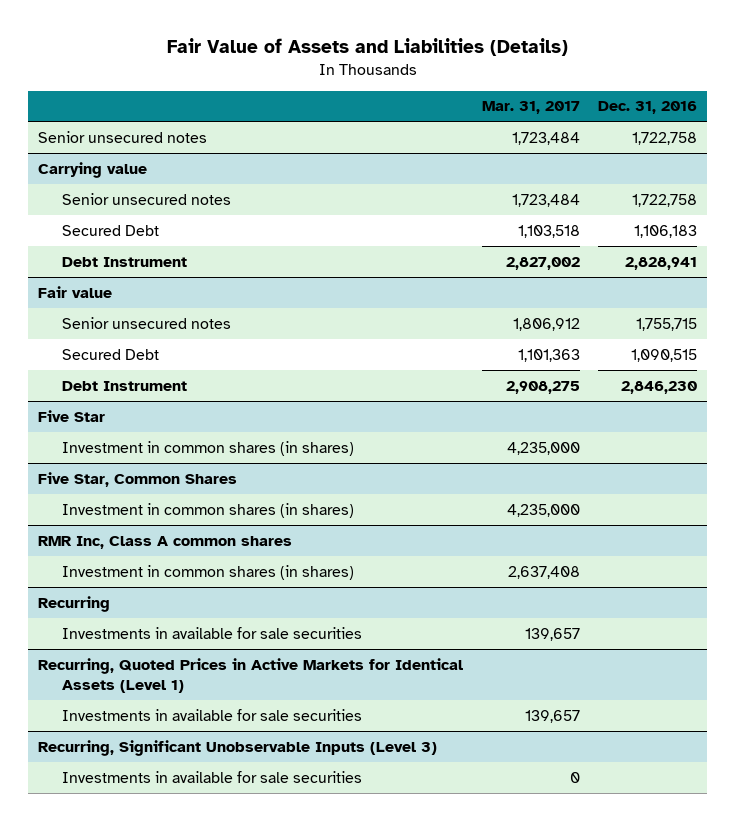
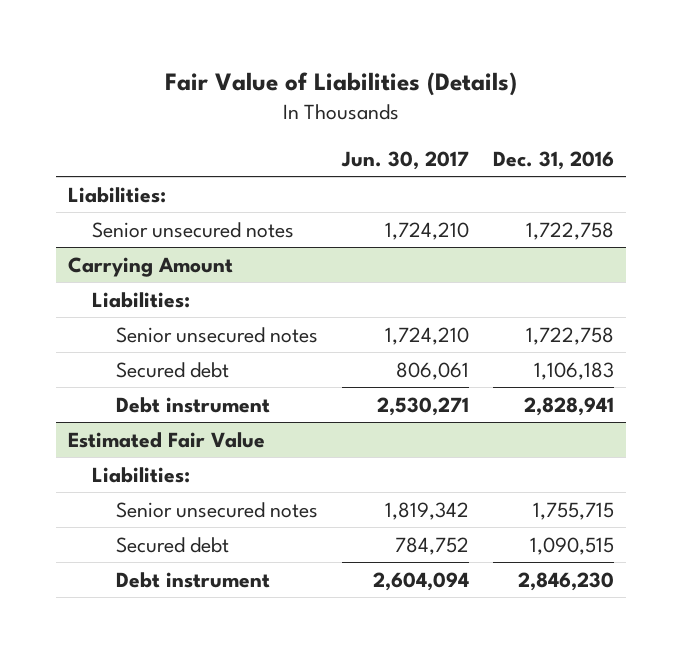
- Fair Value of Assets and Liabilities (Details)
+ Fair Value of Liabilities (Details)
- | Mar. 31, 2017 | Dec. 31, 2016
+ | Jun. 30, 2017 | Dec. 31, 2016
+ Liabilities:
- Carrying value
+ Carrying Amount
+ Liabilities:
- Secured Debt | 1,103,518 | 1,106,183
- Debt Instrument | 2,827,002 | 2,828,941
- Fair value
+ Secured debt | 806,061 | 1,106,183
+ Debt instrument | 2,530,271 | 2,828,941
+ Estimated Fair Value
+ Liabilities:
- Secured Debt | 1,101,363 | 1,090,515
- Debt Instrument | 2,908,275 | 2,846,230
- Five Star
- Investment in common shares (in shares) | 4,235,000 |
- Five Star, Common Shares
- Investment in common shares (in shares) | 4,235,000 |
- RMR Inc, Class A common shares
- Investment in common shares (in shares) | 2,637,408 |
- Recurring
- Investments in available for sale securities | 139,657 |
- Recurring, Quoted Prices in Active Markets for Identical Assets (Level 1)
- Investments in available for sale securities | 139,657 |
- Recurring, Significant Unobservable Inputs (Level 3)
- Investments in available for sale securities | 0 |
+ Secured debt | 784,752 | 1,090,515
+ Debt instrument | 2,604,094 | 2,846,230

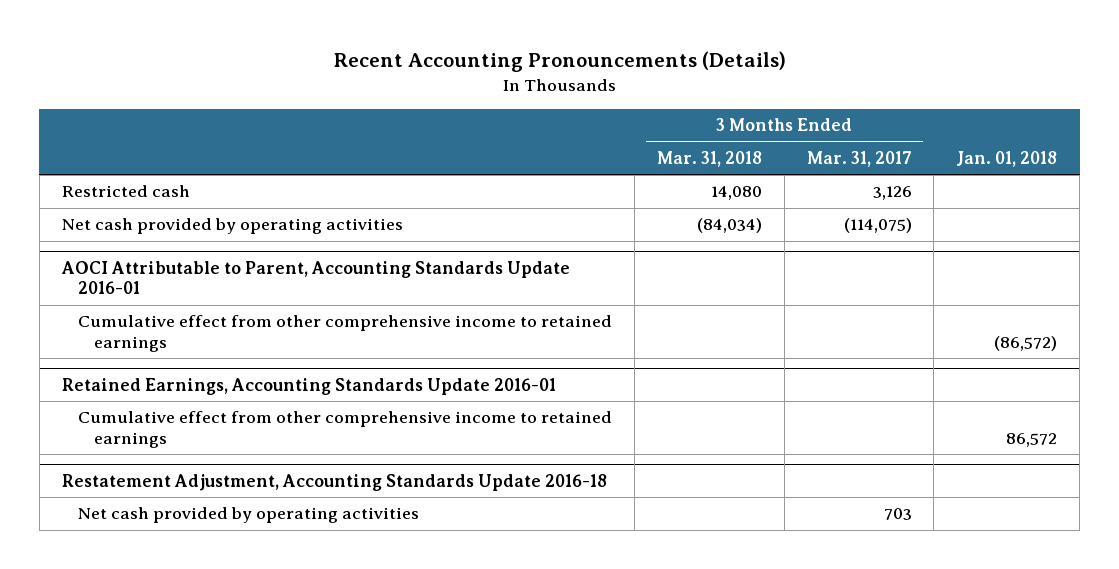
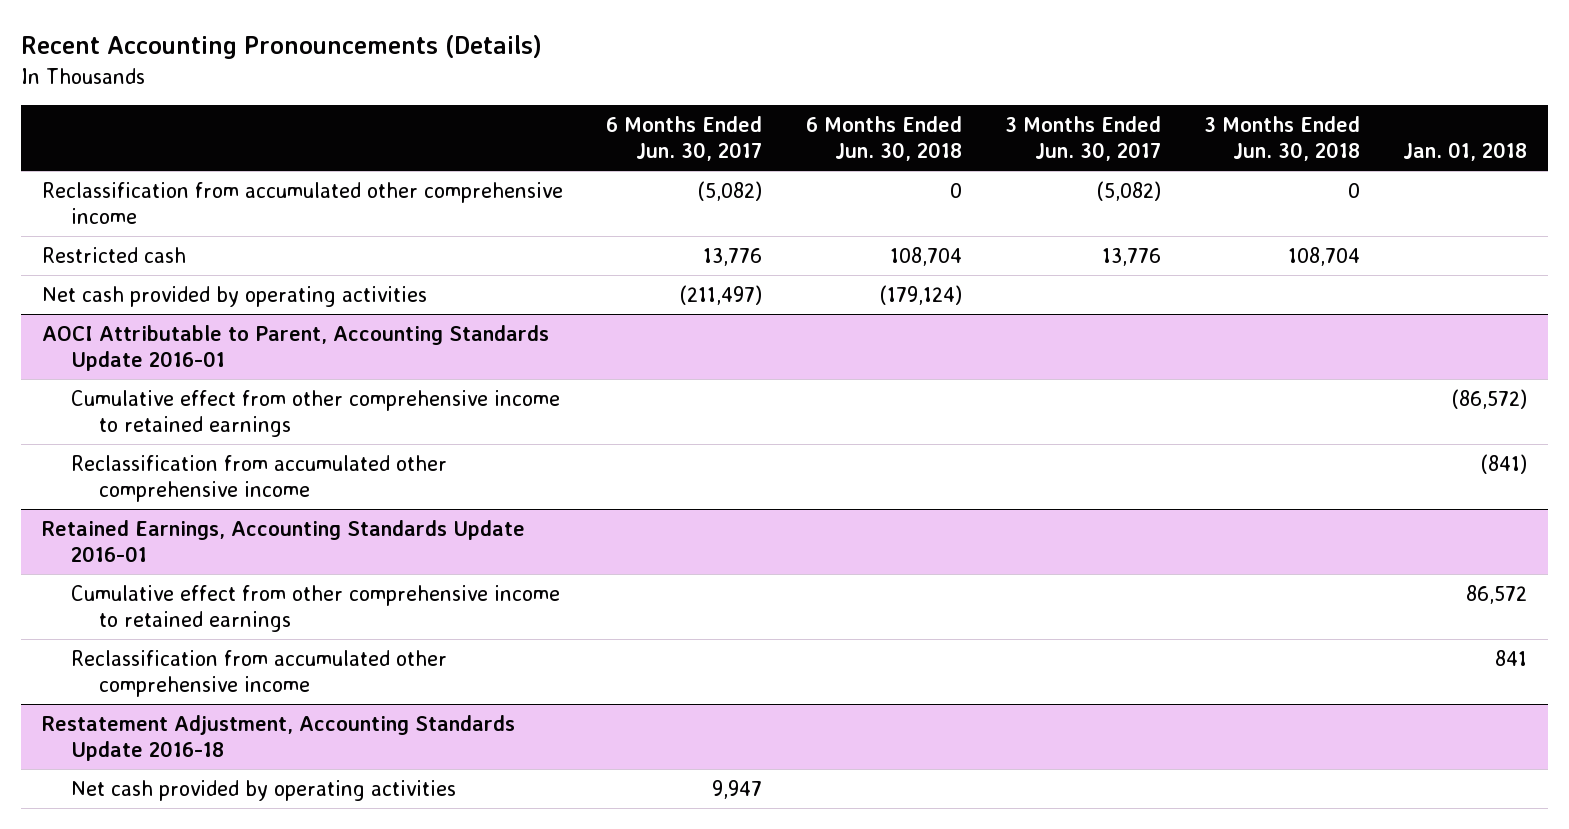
- | 3 Months Ended Mar. 31, 2018 | 3 Months Ended Mar. 31, 2017 | Jan. 01, 2018
+ | 6 Months Ended Jun. 30, 2017 | 6 Months Ended Jun. 30, 2018 | 3 Months Ended Jun. 30, 2017 | 3 Months Ended Jun. 30, 2018 | Jan. 01, 2018
+ Reclassification from accumulated other comprehensive income | (5,082) | 0 | (5,082) | 0 |
@ AOCI Attributable to Parent, Accounting Standards Update 2016-01
+ Reclassification from accumulated other comprehensive income | | | | | (841)
@ Retained Earnings, Accounting Standards Update 2016-01
+ Reclassification from accumulated other comprehensive income | | | | | 841

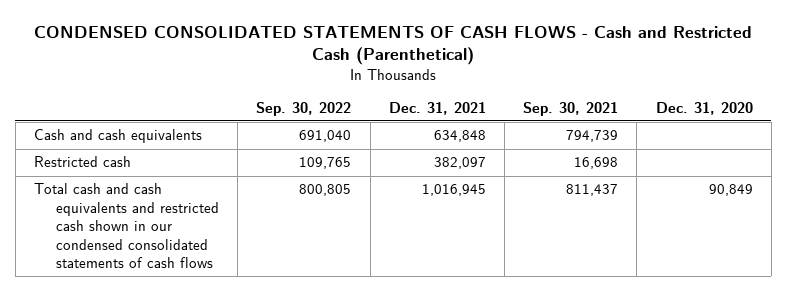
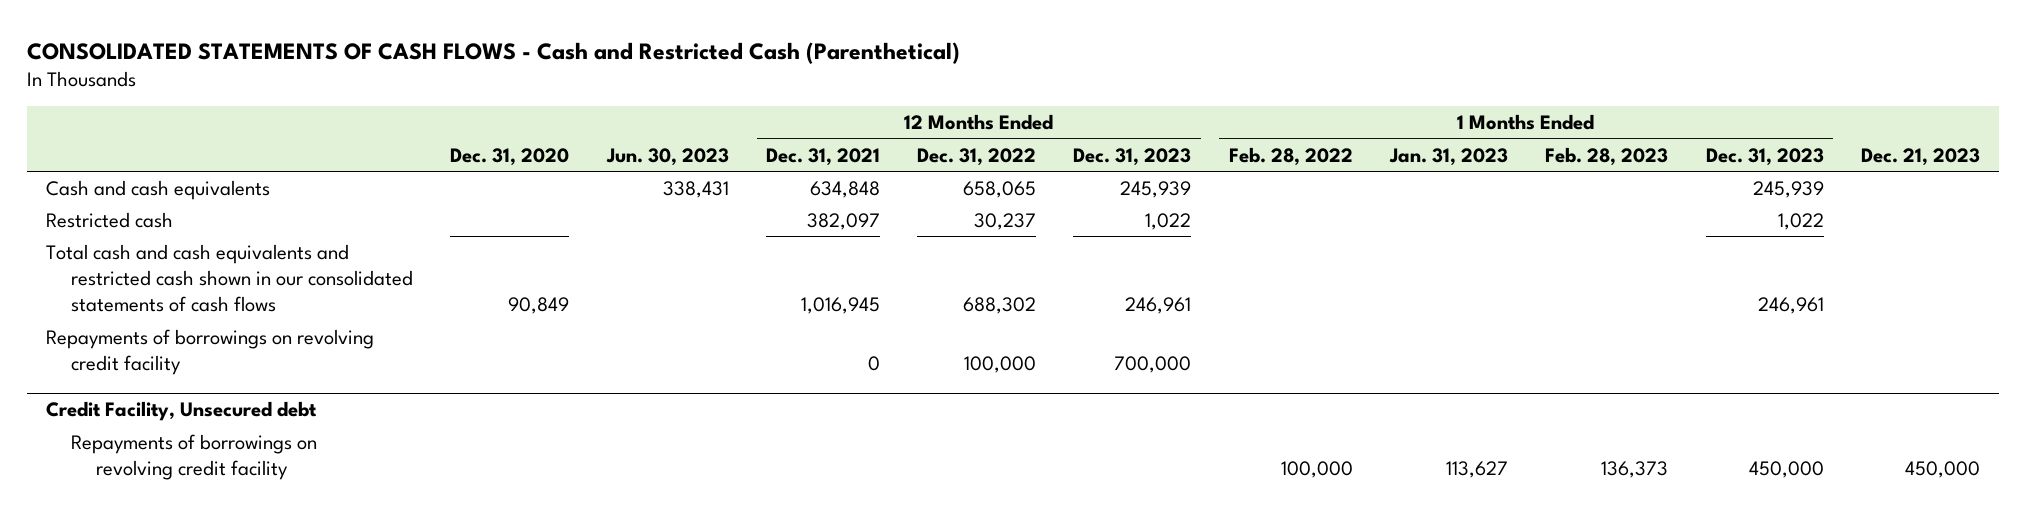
- CONDENSED CONSOLIDATED STATEMENTS OF CASH FLOWS - Cash and Restricted Cash (Parenthetical)
+ CONSOLIDATED STATEMENTS OF CASH FLOWS - Cash and Restricted Cash (Parenthetical)
- | Sep. 30, 2022 | Dec. 31, 2021 | Sep. 30, 2021 | Dec. 31, 2020
+ | Dec. 31, 2020 | Jun. 30, 2023 | 12 Months Ended Dec. 31, 2021 | 12 Months Ended Dec. 31, 2022 | 12 Months Ended Dec. 31, 2023 | 1 Months Ended Feb. 28, 2022 | 1 Months Ended Jan. 31, 2023 | 1 Months Ended Feb. 28, 2023 | 1 Months Ended Dec. 31, 2023 | Dec. 21, 2023
- Total cash and cash equivalents and restricted cash shown in our condensed consolidated statements of cash flows | 800,805 | 1,016,945 | 811,437 | 90,849
+ Total cash and cash equivalents and restricted cash shown in our consolidated statements of cash flows | 90,849 | | 1,016,945 | 688,302 | 246,961 | | | | 246,961 |
+ Repayments of borrowings on revolving credit facility | | | 0 | 100,000 | 700,000 | | | | |
+ Credit Facility, Unsecured debt
+ Repayments of borrowings on revolving credit facility | | | | | | 100,000 | 113,627 | 136,373 | 450,000 | 450,000

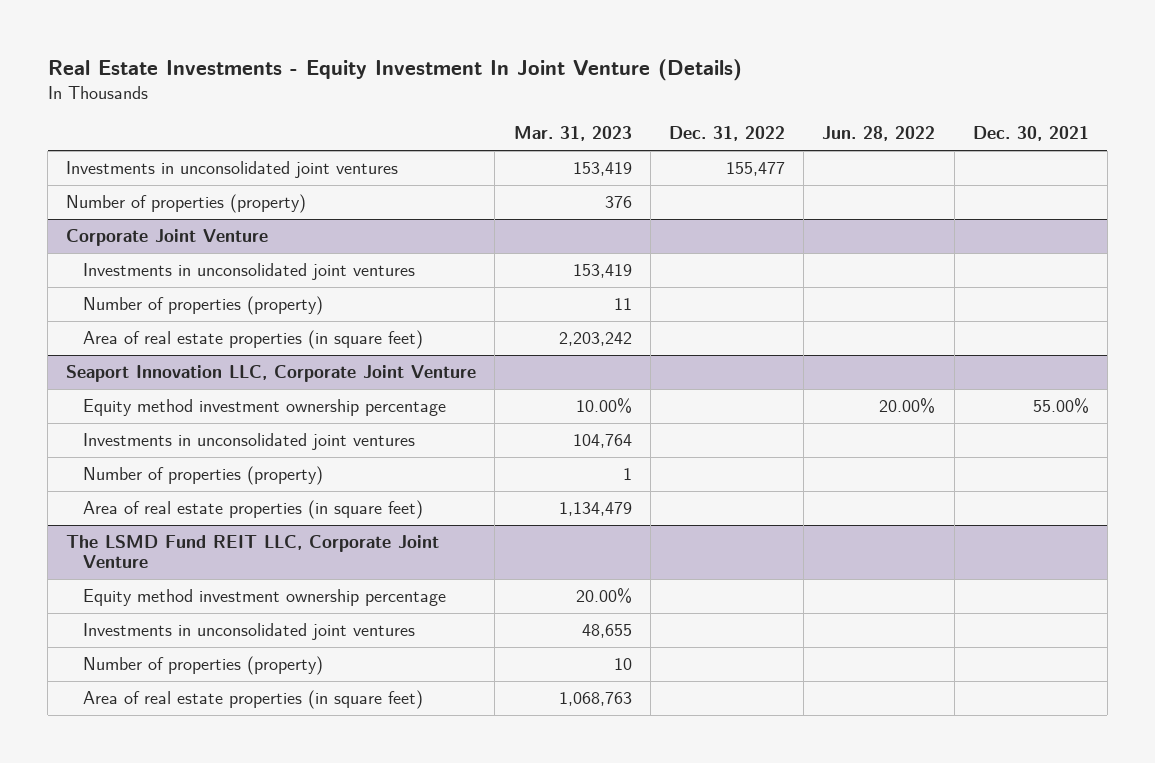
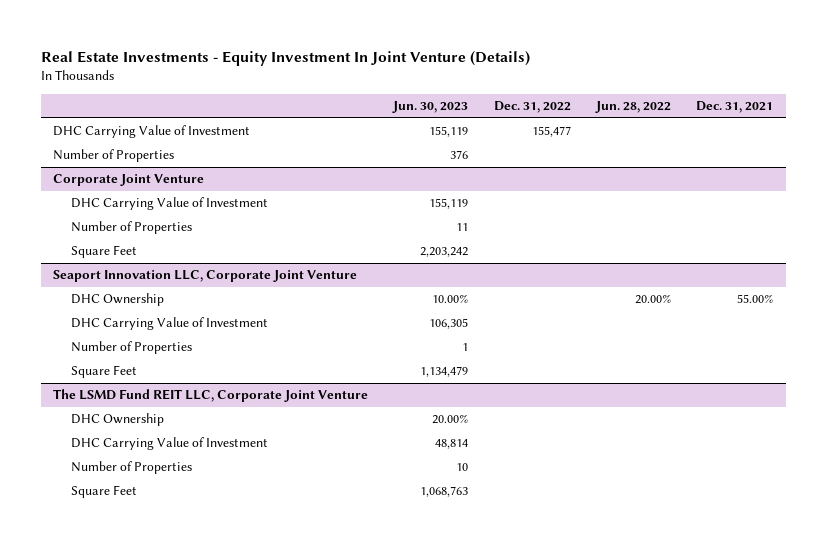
- | Mar. 31, 2023 | Dec. 31, 2022 | Jun. 28, 2022 | Dec. 30, 2021
+ | Jun. 30, 2023 | Dec. 31, 2022 | Jun. 28, 2022 | Dec. 31, 2021
- Investments in unconsolidated joint ventures | 153,419 | 155,477 | |
- Number of properties (property) | 376 | | |
+ DHC Carrying Value of Investment | 155,119 | 155,477 | |
+ Number of Properties | 376 | | |
@ Corporate Joint Venture
- Investments in unconsolidated joint ventures | 153,419 | | |
- Number of properties (property) | 11 | | |
- Area of real estate properties (in square feet) | 2,203,242 | | |
+ DHC Carrying Value of Investment | 155,119 | | |
+ Number of Properties | 11 | | |
+ Square Feet | 2,203,242 | | |
@ Seaport Innovation LLC, Corporate Joint Venture
- Equity method investment ownership percentage | 10.00% | | 20.00% | 55.00%
- Investments in unconsolidated joint ventures | 104,764 | | |
- Number of properties (property) | 1 | | |
- Area of real estate properties (in square feet) | 1,134,479 | | |
+ DHC Ownership | 10.00% | | 20.00% | 55.00%
+ DHC Carrying Value of Investment | 106,305 | | |
+ Number of Properties | 1 | | |
+ Square Feet | 1,134,479 | | |
@ The LSMD Fund REIT LLC, Corporate Joint Venture
- Equity method investment ownership percentage | 20.00% | | |
- Investments in unconsolidated joint ventures | 48,655 | | |
- Number of properties (property) | 10 | | |
- Area of real estate properties (in square feet) | 1,068,763 | | |
+ DHC Ownership | 20.00% | | |
+ DHC Carrying Value of Investment | 48,814 | | |
+ Number of Properties | 10 | | |
+ Square Feet | 1,068,763 | | |

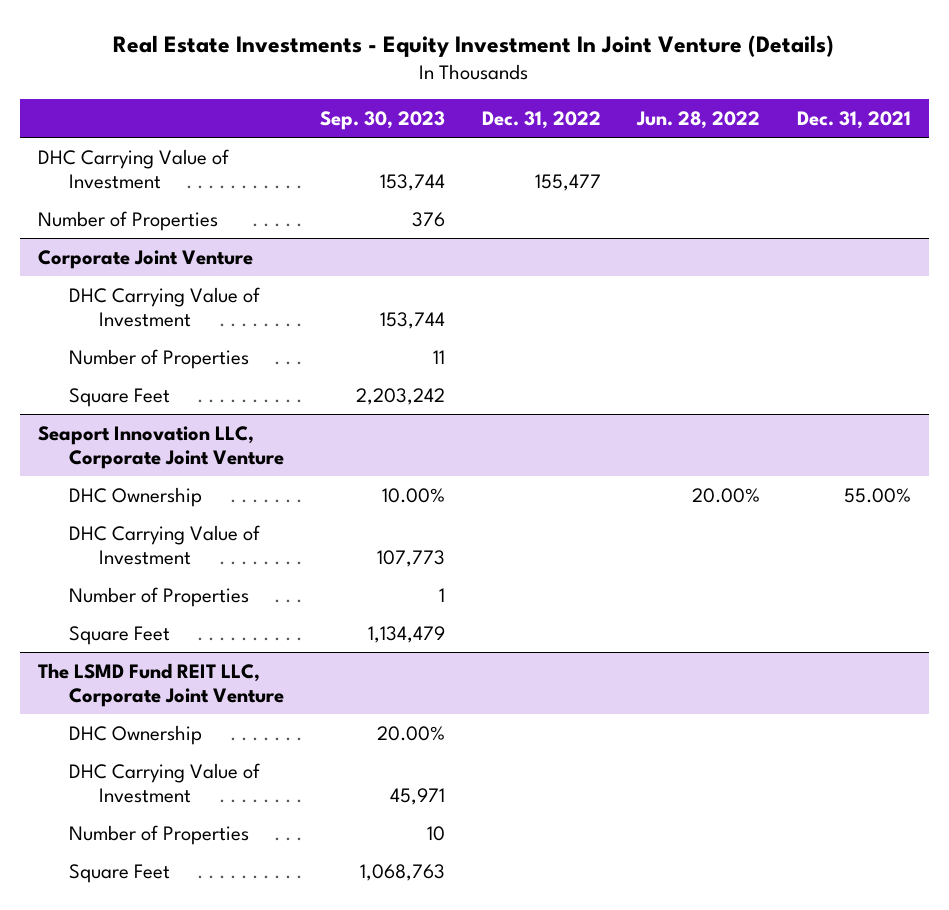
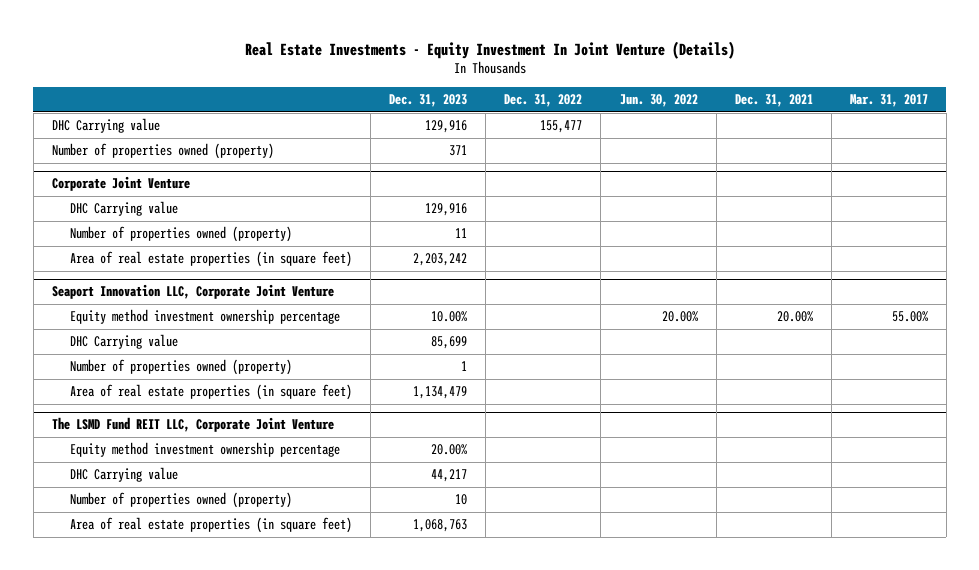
- | Sep. 30, 2023 | Dec. 31, 2022 | Jun. 28, 2022 | Dec. 31, 2021
+ | Dec. 31, 2023 | Dec. 31, 2022 | Jun. 30, 2022 | Dec. 31, 2021 | Mar. 31, 2017
- DHC Carrying Value of Investment | 153,744 | 155,477 | |
- Number of Properties | 376 | | |
+ DHC Carrying value | 129,916 | 155,477 | | |
+ Number of properties owned (property) | 371 | | | |
@ Corporate Joint Venture
- DHC Carrying Value of Investment | 153,744 | | |
- Number of Properties | 11 | | |
- Square Feet | 2,203,242 | | |
+ DHC Carrying value | 129,916 | | | |
+ Number of properties owned (property) | 11 | | | |
+ Area of real estate properties (in square feet) | 2,203,242 | | | |
@ Seaport Innovation LLC, Corporate Joint Venture
- DHC Ownership | 10.00% | | 20.00% | 55.00%
- DHC Carrying Value of Investment | 107,773 | | |
- Number of Properties | 1 | | |
- Square Feet | 1,134,479 | | |
+ Equity method investment ownership percentage | 10.00% | | 20.00% | 20.00% | 55.00%
+ DHC Carrying value | 85,699 | | | |
+ Number of properties owned (property) | 1 | | | |
+ Area of real estate properties (in square feet) | 1,134,479 | | | |
@ The LSMD Fund REIT LLC, Corporate Joint Venture
- DHC Ownership | 20.00% | | |
- DHC Carrying Value of Investment | 45,971 | | |
- Number of Properties | 10 | | |
- Square Feet | 1,068,763 | | |
+ Equity method investment ownership percentage | 20.00% | | | |
+ DHC Carrying value | 44,217 | | | |
+ Number of properties owned (property) | 10 | | | |
+ Area of real estate properties (in square feet) | 1,068,763 | | | |

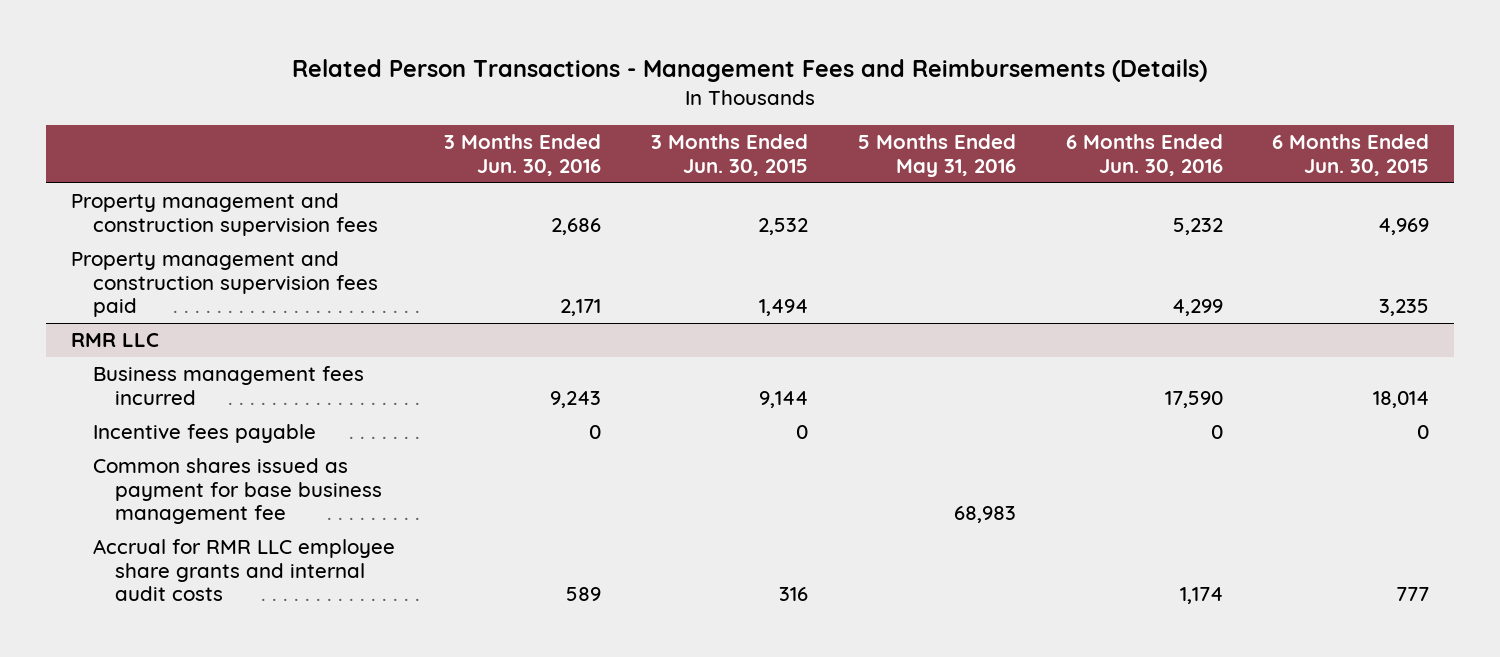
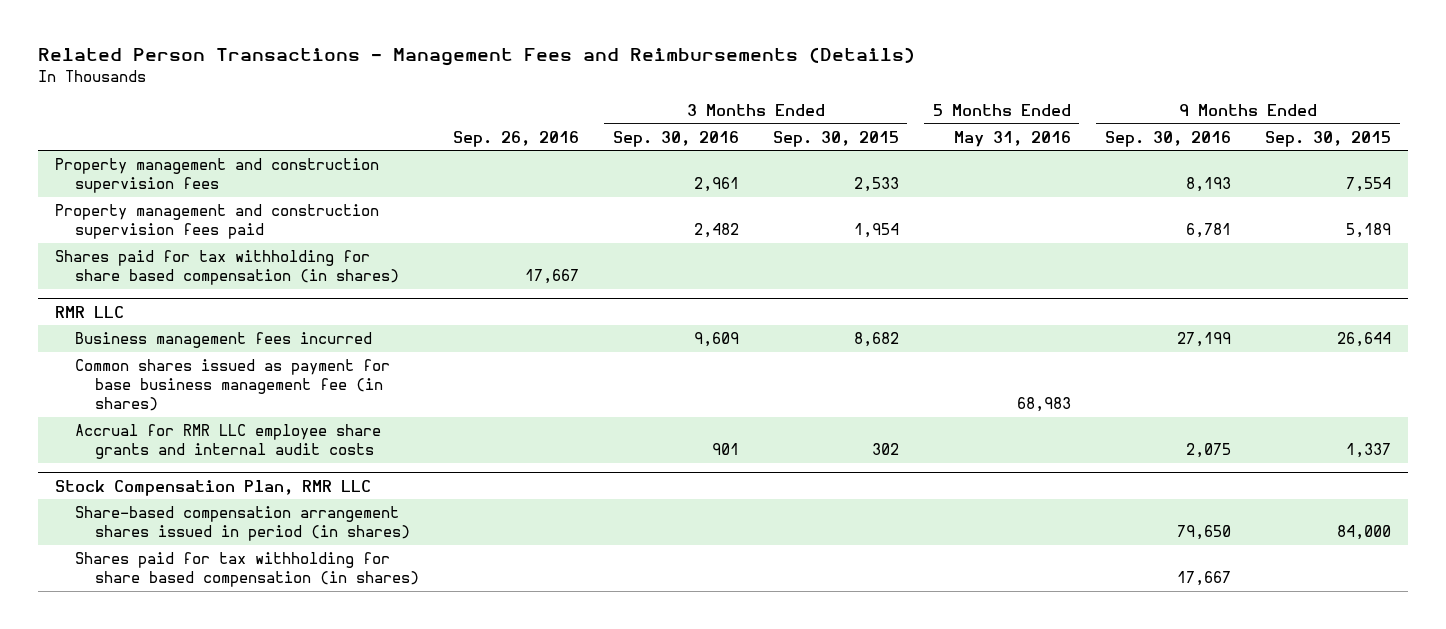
- | 3 Months Ended Jun. 30, 2016 | 3 Months Ended Jun. 30, 2015 | 5 Months Ended May 31, 2016 | 6 Months Ended Jun. 30, 2016 | 6 Months Ended Jun. 30, 2015
+ | Sep. 26, 2016 | 3 Months Ended Sep. 30, 2016 | 3 Months Ended Sep. 30, 2015 | 5 Months Ended May 31, 2016 | 9 Months Ended Sep. 30, 2016 | 9 Months Ended Sep. 30, 2015
+ Shares paid for tax withholding for share based compensation (in shares) | 17,667 | | | | |
@ RMR LLC
- Incentive fees payable | 0 | 0 | | 0 | 0
- Common shares issued as payment for base business management fee | | | 68,983 | |
+ Common shares issued as payment for base business management fee (in shares) | | | | 68,983 | |
+ Stock Compensation Plan, RMR LLC
+ Share-based compensation arrangement shares issued in period (in shares) | | | | | 79,650 | 84,000
+ Shares paid for tax withholding for share based compensation (in shares) | | | | | 17,667 |

